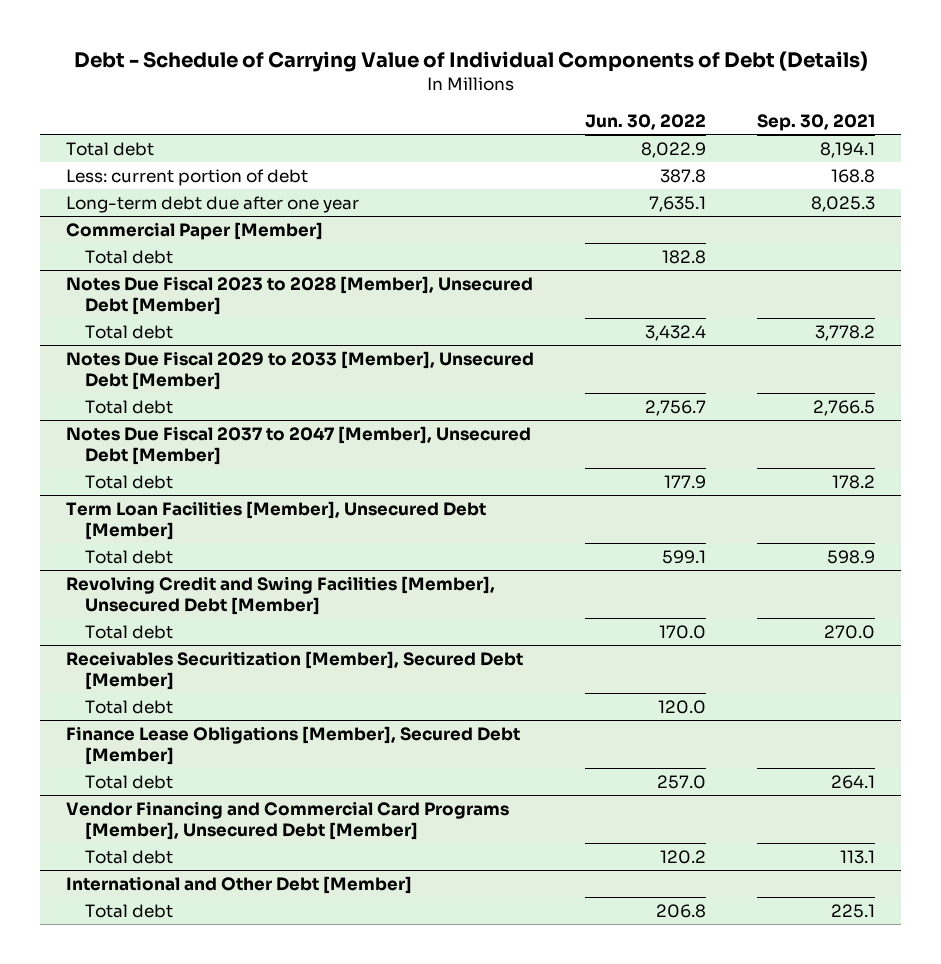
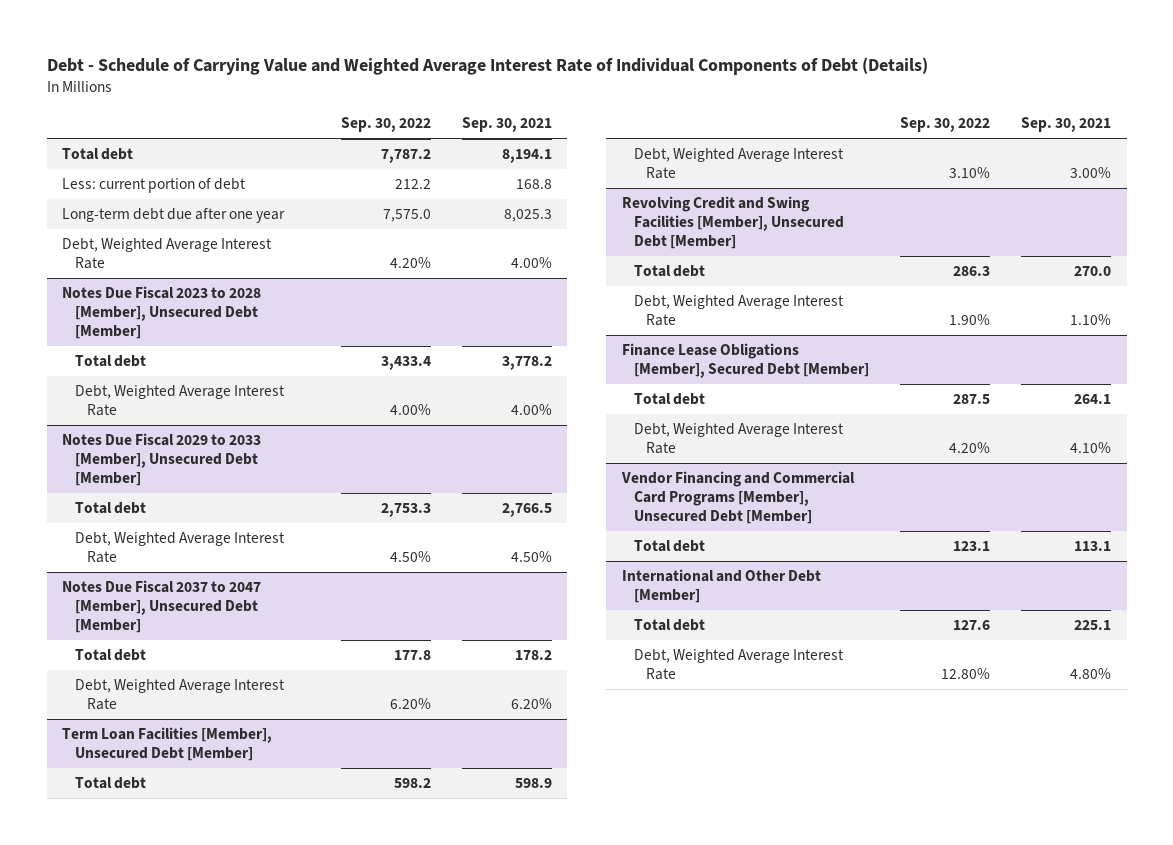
- Debt - Schedule of Carrying Value of Individual Components of Debt (Details)
+ Debt - Schedule of Carrying Value and Weighted Average Interest Rate of Individual Components of Debt (Details)
- | Jun. 30, 2022 | Sep. 30, 2021
+ | Sep. 30, 2022 | Sep. 30, 2021
- Commercial Paper [Member]
- Total debt | 182.8 |
+ Debt, Weighted Average Interest Rate | 4.20% | 4.00%
@ Notes Due Fiscal 2023 to 2028 [Member], Unsecured Debt [Member]
+ Debt, Weighted Average Interest Rate | 4.00% | 4.00%
@ Notes Due Fiscal 2029 to 2033 [Member], Unsecured Debt [Member]
+ Debt, Weighted Average Interest Rate | 4.50% | 4.50%
@ Notes Due Fiscal 2037 to 2047 [Member], Unsecured Debt [Member]
+ Debt, Weighted Average Interest Rate | 6.20% | 6.20%
@ Term Loan Facilities [Member], Unsecured Debt [Member]
+ Debt, Weighted Average Interest Rate | 3.10% | 3.00%
- Receivables Securitization [Member], Secured Debt [Member]
- Total debt | 120.0 |
@ Revolving Credit and Swing Facilities [Member], Unsecured Debt [Member]
+ Debt, Weighted Average Interest Rate | 1.90% | 1.10%
@ Finance Lease Obligations [Member], Secured Debt [Member]
+ Debt, Weighted Average Interest Rate | 4.20% | 4.10%
@ International and Other Debt [Member]
+ Debt, Weighted Average Interest Rate | 12.80% | 4.80%

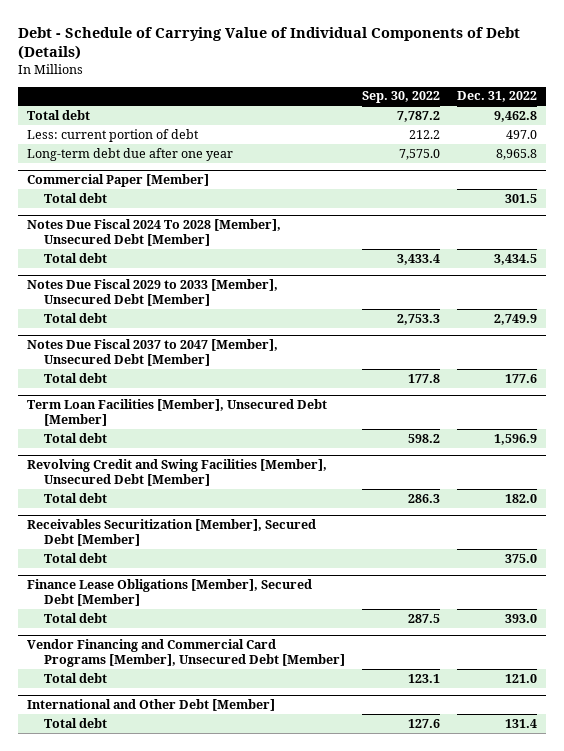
- Debt - Schedule of Carrying Value and Weighted Average Interest Rate of Individual Components of Debt (Details)
+ Debt - Schedule of Carrying Value of Individual Components of Debt (Details)
- | Sep. 30, 2022 | Sep. 30, 2021
+ | Sep. 30, 2022 | Dec. 31, 2022
- Debt, Weighted Average Interest Rate | 4.20% | 4.00%
- Notes Due Fiscal 2023 to 2028 [Member], Unsecured Debt [Member]
+ Commercial Paper [Member]
+ Total debt | | 301.5
+ Notes Due Fiscal 2024 To 2028 [Member], Unsecured Debt [Member]
- Debt, Weighted Average Interest Rate | 4.00% | 4.00%
@ Notes Due Fiscal 2029 to 2033 [Member], Unsecured Debt [Member]
- Debt, Weighted Average Interest Rate | 4.50% | 4.50%
@ Notes Due Fiscal 2037 to 2047 [Member], Unsecured Debt [Member]
- Debt, Weighted Average Interest Rate | 6.20% | 6.20%
@ Term Loan Facilities [Member], Unsecured Debt [Member]
- Debt, Weighted Average Interest Rate | 3.10% | 3.00%
@ Revolving Credit and Swing Facilities [Member], Unsecured Debt [Member]
- Debt, Weighted Average Interest Rate | 1.90% | 1.10%
+ Receivables Securitization [Member], Secured Debt [Member]
+ Total debt | | 375.0
@ Finance Lease Obligations [Member], Secured Debt [Member]
- Debt, Weighted Average Interest Rate | 4.20% | 4.10%
@ International and Other Debt [Member]
- Debt, Weighted Average Interest Rate | 12.80% | 4.80%

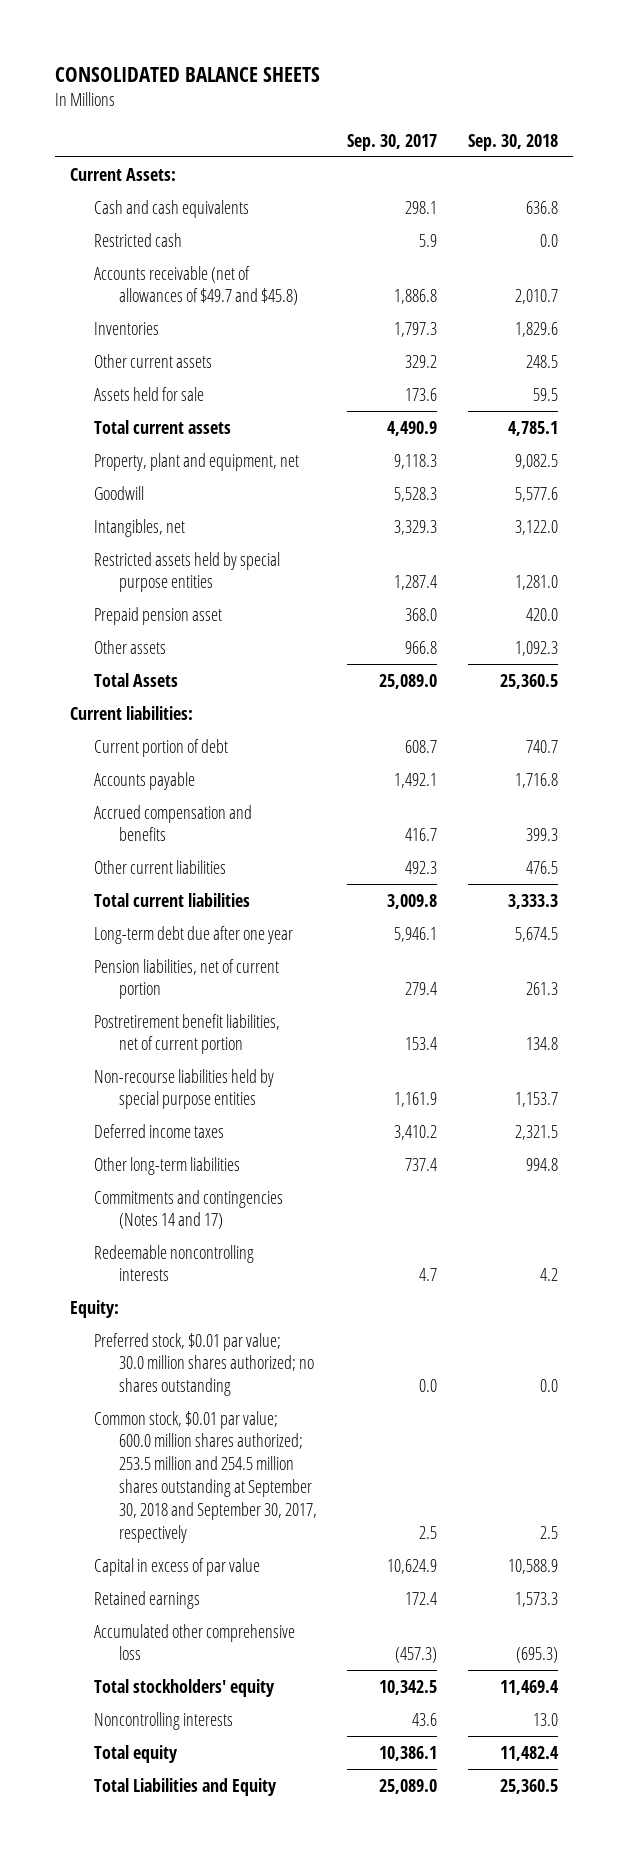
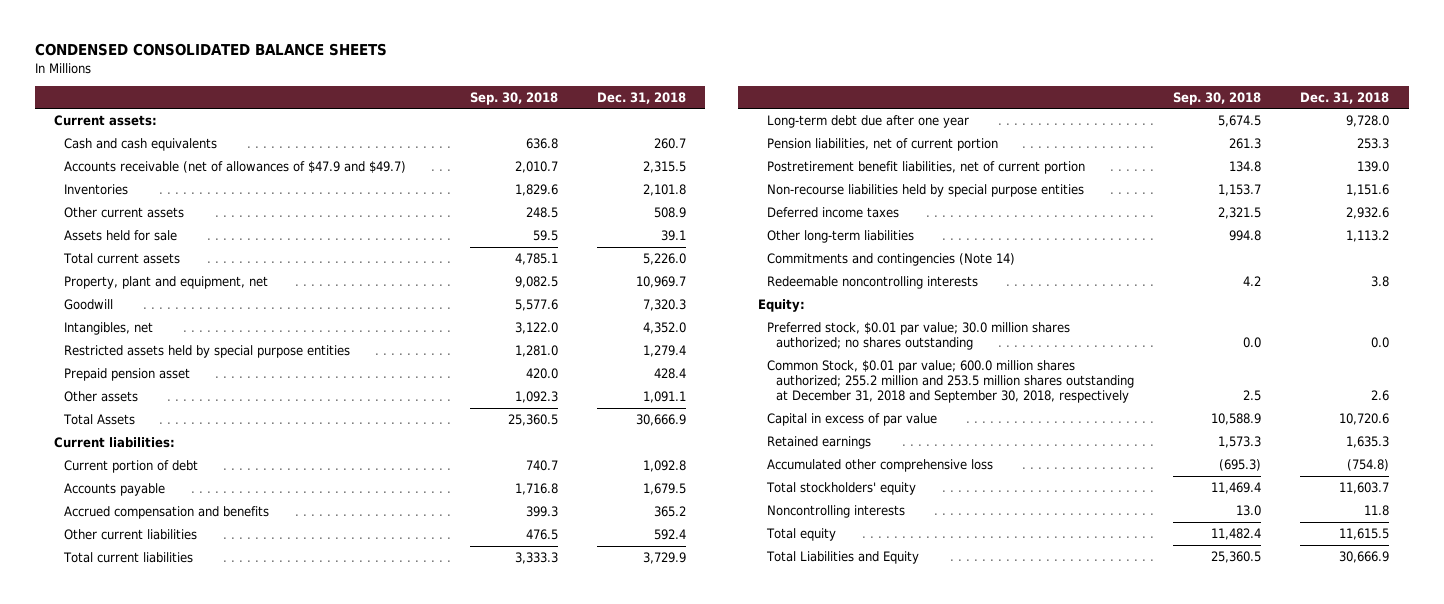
- CONSOLIDATED BALANCE SHEETS
+ CONDENSED CONSOLIDATED BALANCE SHEETS
- | Sep. 30, 2017 | Sep. 30, 2018
+ | Sep. 30, 2018 | Dec. 31, 2018
- Current Assets:
+ Current assets:
- Restricted cash | 5.9 | 0.0
- Accounts receivable (net of allowances of $49.7 and $45.8) | 1,886.8 | 2,010.7
+ Accounts receivable (net of allowances of $47.9 and $49.7) | 2,010.7 | 2,315.5
- Commitments and contingencies (Notes 14 and 17)
+ Commitments and contingencies (Note 14)
- Common stock, $0.01 par value; 600.0 million shares authorized; 253.5 million and 254.5 million shares outstanding at September 30, 2018 and September 30, 2017, respectively | 2.5 | 2.5
+ Common Stock, $0.01 par value; 600.0 million shares authorized; 255.2 million and 253.5 million shares outstanding at December 31, 2018 and September 30, 2018, respectively | 2.5 | 2.6

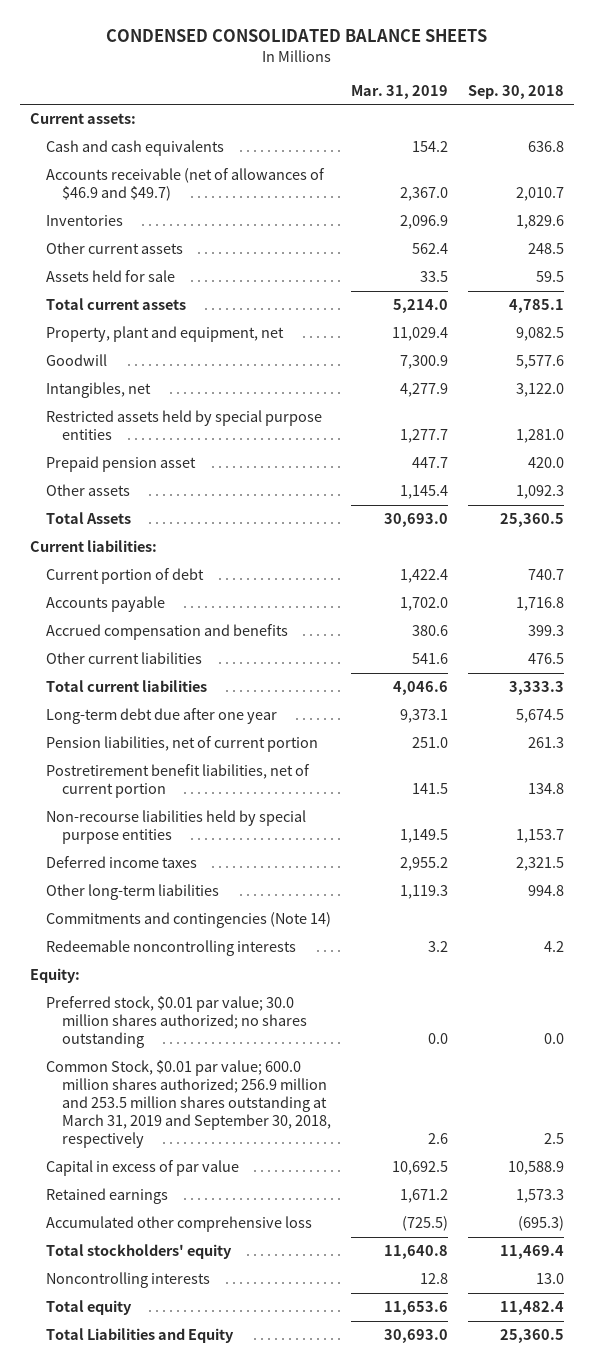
- | Sep. 30, 2018 | Dec. 31, 2018
+ | Mar. 31, 2019 | Sep. 30, 2018
- Accounts receivable (net of allowances of $47.9 and $49.7) | 2,010.7 | 2,315.5
+ Accounts receivable (net of allowances of $46.9 and $49.7) | 2,367.0 | 2,010.7
- Common Stock, $0.01 par value; 600.0 million shares authorized; 255.2 million and 253.5 million shares outstanding at December 31, 2018 and September 30, 2018, respectively | 2.5 | 2.6
+ Common Stock, $0.01 par value; 600.0 million shares authorized; 256.9 million and 253.5 million shares outstanding at March 31, 2019 and September 30, 2018, respectively | 2.6 | 2.5

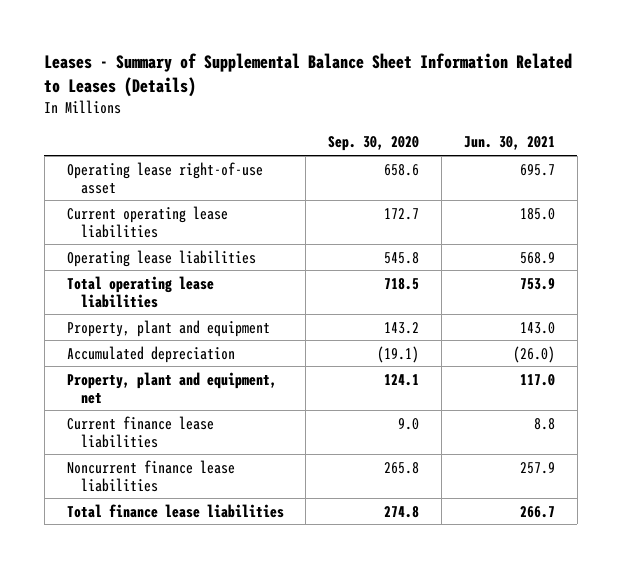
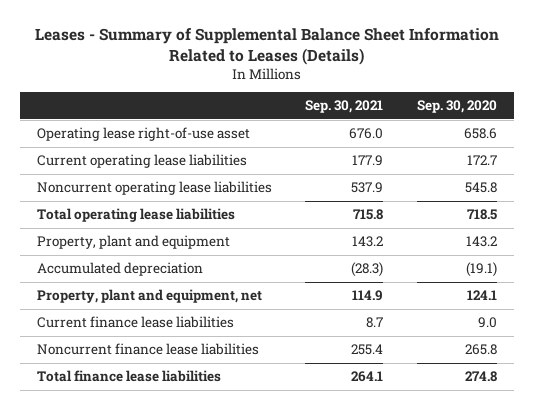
- | Sep. 30, 2020 | Jun. 30, 2021
+ | Sep. 30, 2021 | Sep. 30, 2020
- Operating lease liabilities | 545.8 | 568.9
+ Noncurrent operating lease liabilities | 537.9 | 545.8

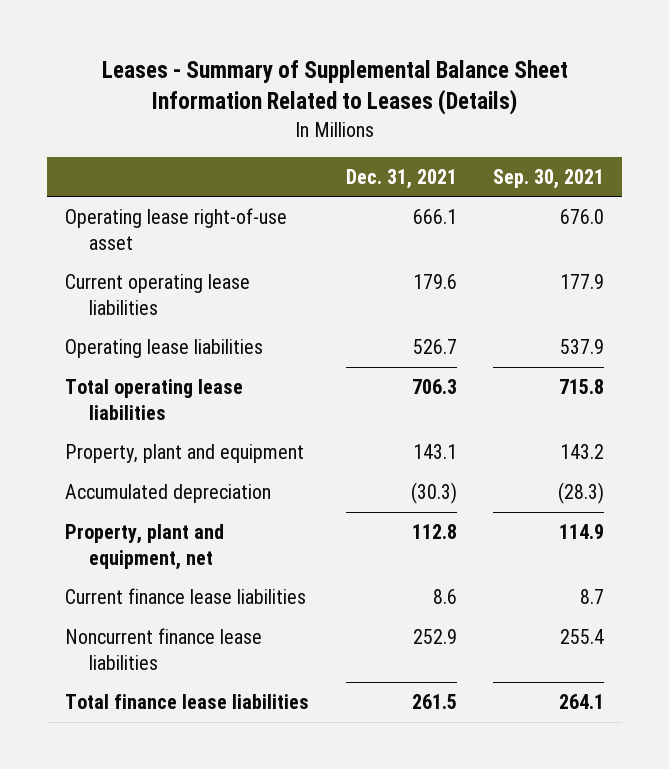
- | Sep. 30, 2021 | Sep. 30, 2020
+ | Dec. 31, 2021 | Sep. 30, 2021
- Noncurrent operating lease liabilities | 537.9 | 545.8
+ Operating lease liabilities | 526.7 | 537.9

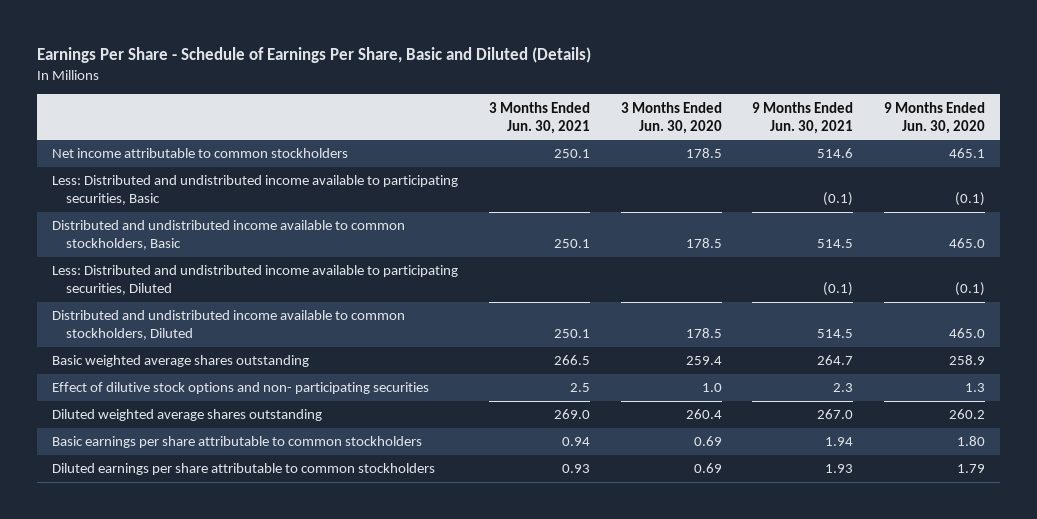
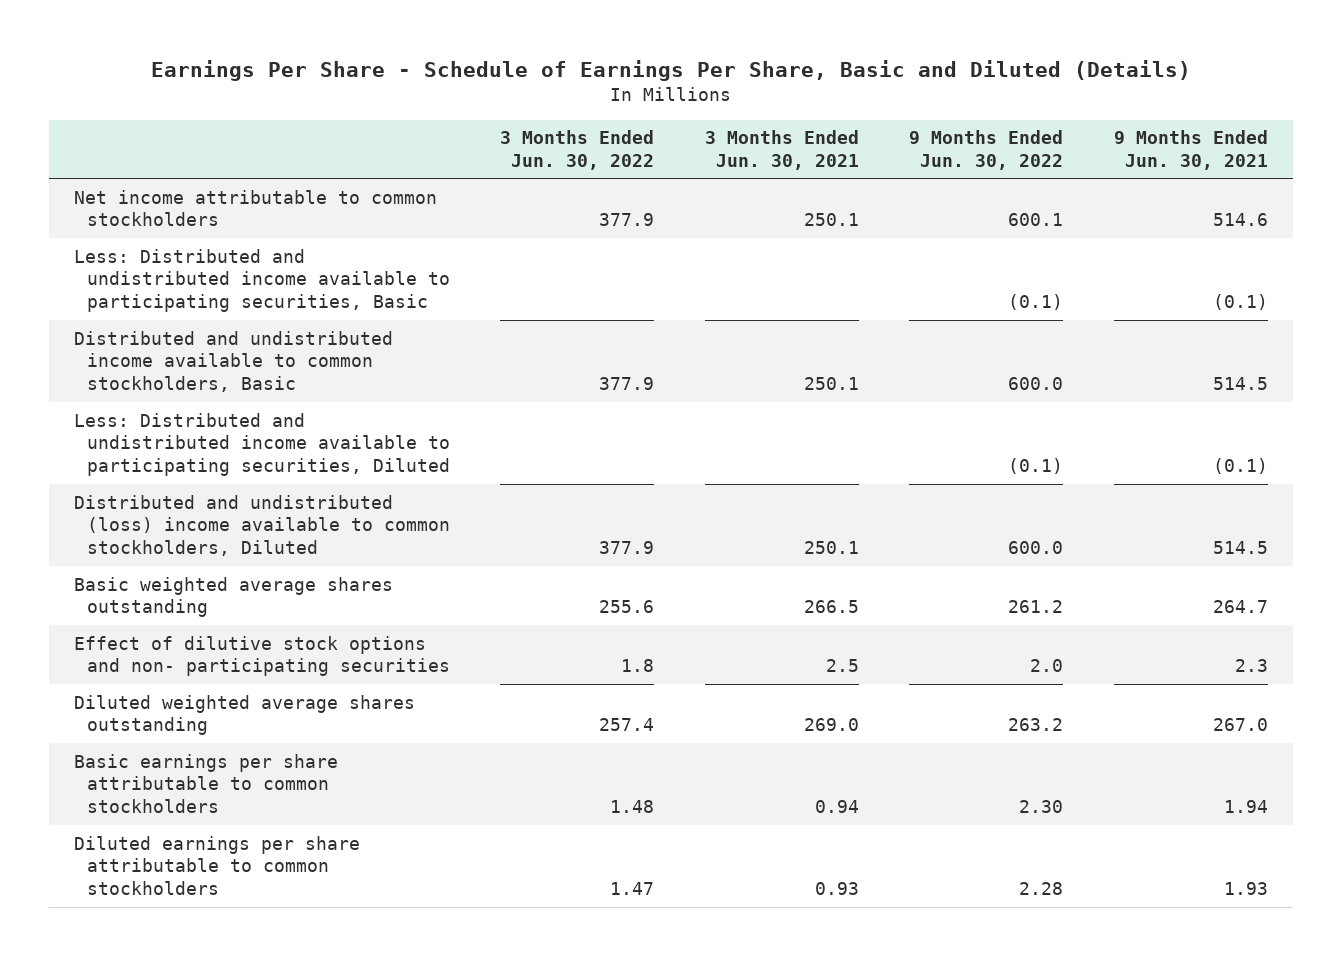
- | 3 Months Ended Jun. 30, 2021 | 3 Months Ended Jun. 30, 2020 | 9 Months Ended Jun. 30, 2021 | 9 Months Ended Jun. 30, 2020
+ | 3 Months Ended Jun. 30, 2022 | 3 Months Ended Jun. 30, 2021 | 9 Months Ended Jun. 30, 2022 | 9 Months Ended Jun. 30, 2021
- Distributed and undistributed income available to common stockholders, Diluted | 250.1 | 178.5 | 514.5 | 465.0
+ Distributed and undistributed (loss) income available to common stockholders, Diluted | 377.9 | 250.1 | 600.0 | 514.5

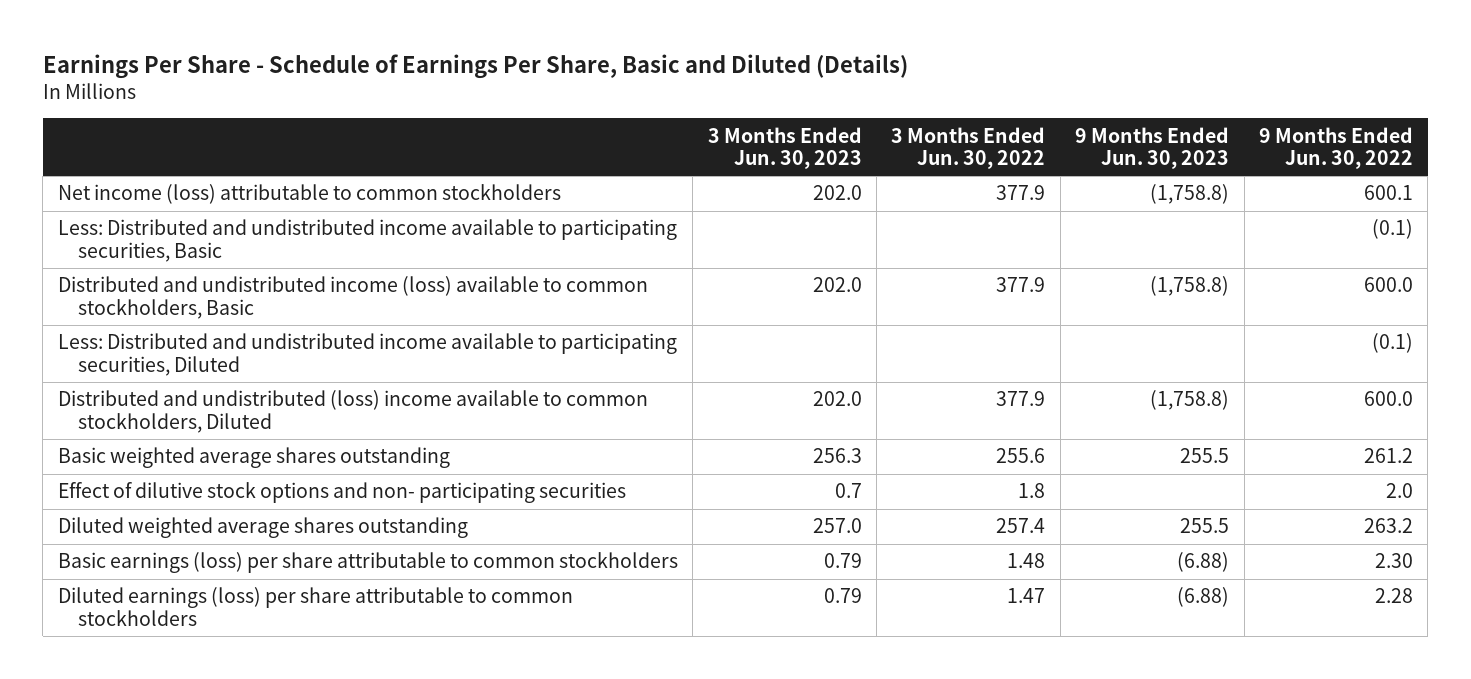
- | 3 Months Ended Jun. 30, 2022 | 3 Months Ended Jun. 30, 2021 | 9 Months Ended Jun. 30, 2022 | 9 Months Ended Jun. 30, 2021
+ | 3 Months Ended Jun. 30, 2023 | 3 Months Ended Jun. 30, 2022 | 9 Months Ended Jun. 30, 2023 | 9 Months Ended Jun. 30, 2022
- Net income attributable to common stockholders | 377.9 | 250.1 | 600.1 | 514.6
+ Net income (loss) attributable to common stockholders | 202.0 | 377.9 | (1,758.8) | 600.1
- Distributed and undistributed income available to common stockholders, Basic | 377.9 | 250.1 | 600.0 | 514.5
+ Distributed and undistributed income (loss) available to common stockholders, Basic | 202.0 | 377.9 | (1,758.8) | 600.0
- Basic earnings per share attributable to common stockholders | 1.48 | 0.94 | 2.30 | 1.94
- Diluted earnings per share attributable to common stockholders | 1.47 | 0.93 | 2.28 | 1.93
+ Basic earnings (loss) per share attributable to common stockholders | 0.79 | 1.48 | (6.88) | 2.30
+ Diluted earnings (loss) per share attributable to common stockholders | 0.79 | 1.47 | (6.88) | 2.28

